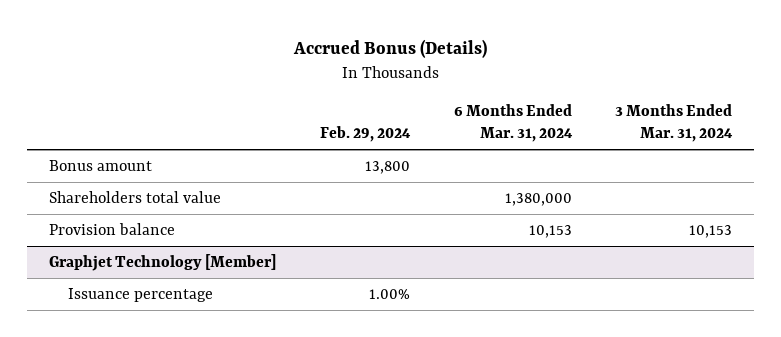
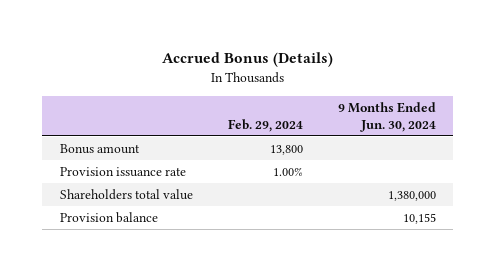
- | Feb. 29, 2024 | 6 Months Ended Mar. 31, 2024 | 3 Months Ended Mar. 31, 2024
+ | Feb. 29, 2024 | 9 Months Ended Jun. 30, 2024
+ Provision issuance rate | 1.00% |
- Graphjet Technology [Member]
- Issuance percentage | 1.00% | |

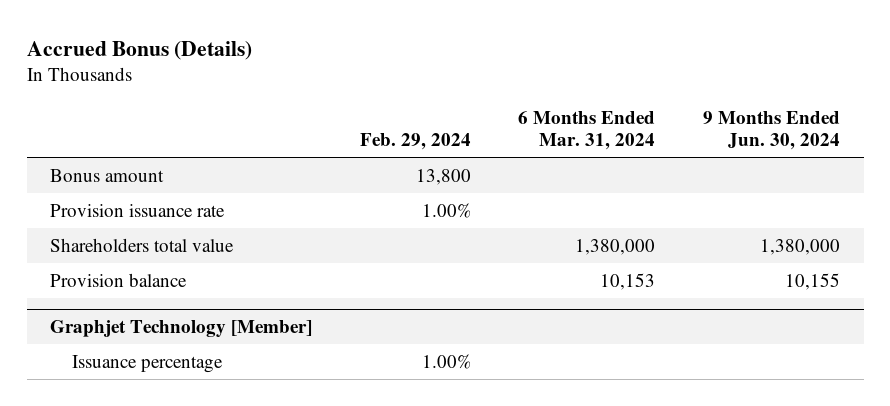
- | Feb. 29, 2024 | 9 Months Ended Jun. 30, 2024
+ | Feb. 29, 2024 | 6 Months Ended Mar. 31, 2024 | 9 Months Ended Jun. 30, 2024
+ Graphjet Technology [Member]
+ Issuance percentage | 1.00% | |

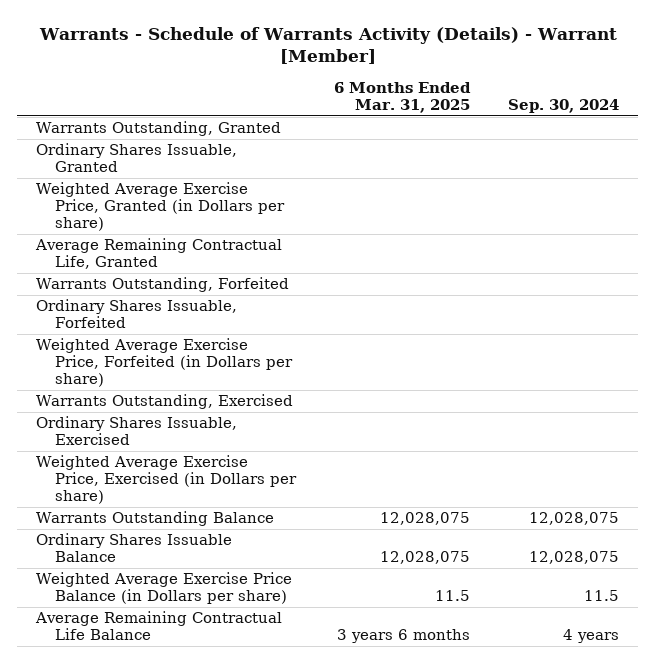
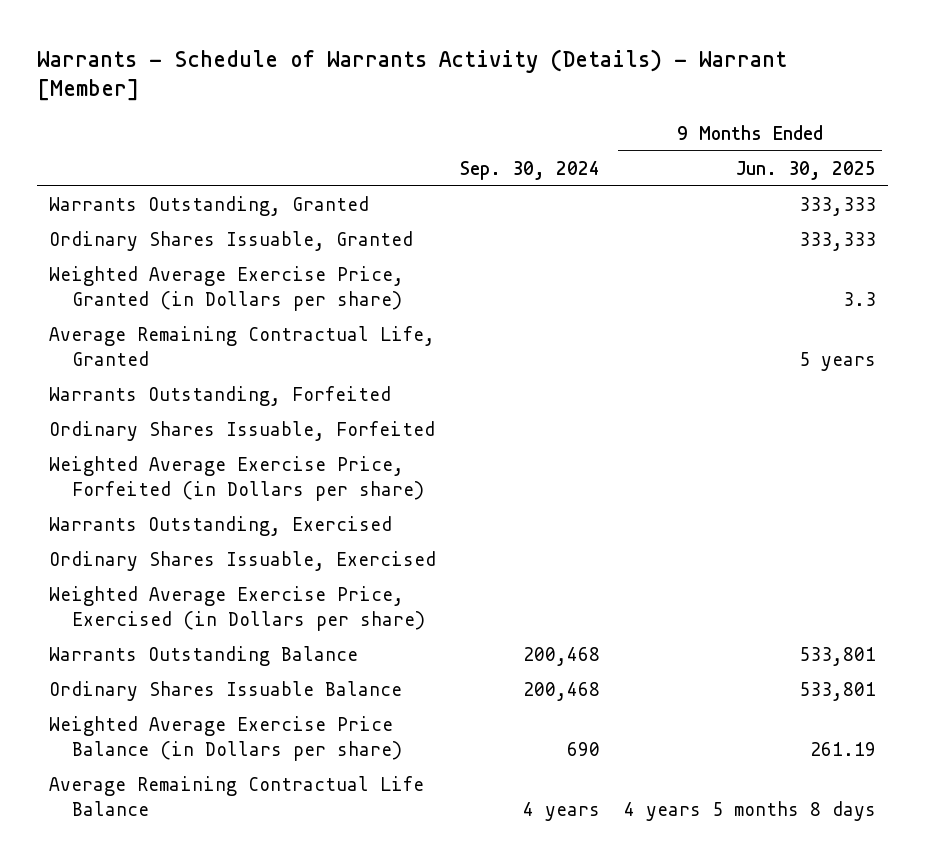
- | 6 Months Ended Mar. 31, 2025 | Sep. 30, 2024
+ | Sep. 30, 2024 | 9 Months Ended Jun. 30, 2025
- Warrants Outstanding Balance | 12,028,075 | 12,028,075
- Ordinary Shares Issuable Balance | 12,028,075 | 12,028,075
- Weighted Average Exercise Price Balance (in Dollars per share) | 11.5 | 11.5
+ Warrants Outstanding Balance | 200,468 | 533,801
+ Ordinary Shares Issuable Balance | 200,468 | 533,801
+ Weighted Average Exercise Price Balance (in Dollars per share) | 690 | 261.19

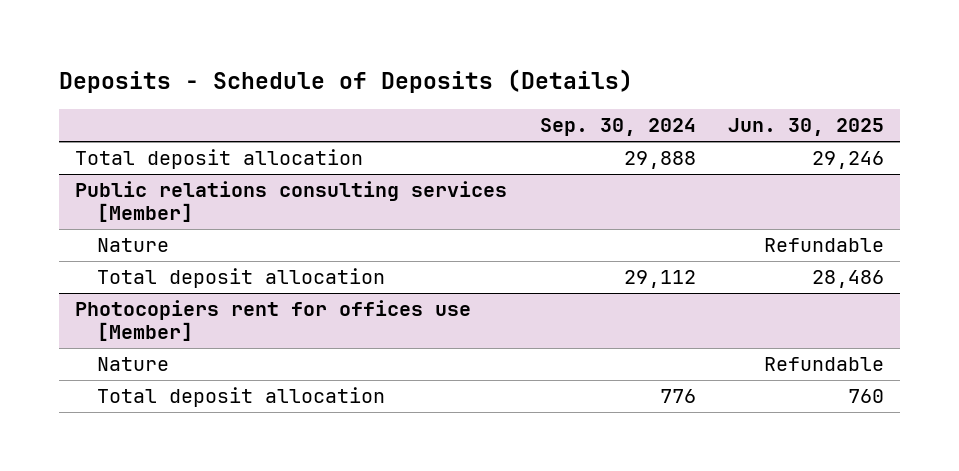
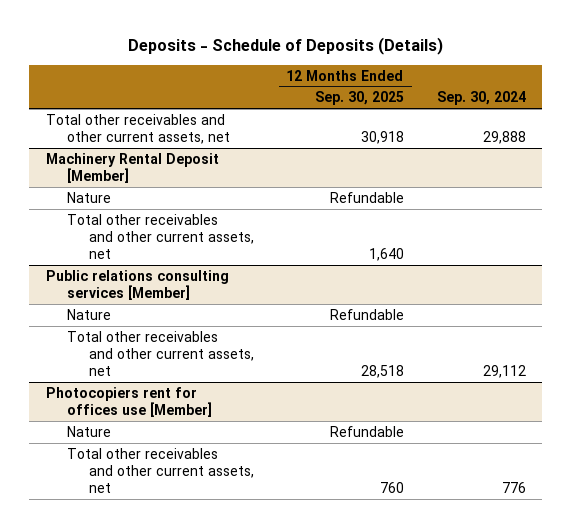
- | Sep. 30, 2024 | Jun. 30, 2025
+ | 12 Months Ended Sep. 30, 2025 | Sep. 30, 2024
- Total deposit allocation | 29,888 | 29,246
+ Total other receivables and other current assets, net | 30,918 | 29,888
+ Machinery Rental Deposit [Member]
+ Nature | Refundable |
+ Total other receivables and other current assets, net | 1,640 |
@ Public relations consulting services [Member]
- Total deposit allocation | 29,112 | 28,486
+ Total other receivables and other current assets, net | 28,518 | 29,112
@ Photocopiers rent for offices use [Member]
- Total deposit allocation | 776 | 760
+ Total other receivables and other current assets, net | 760 | 776

